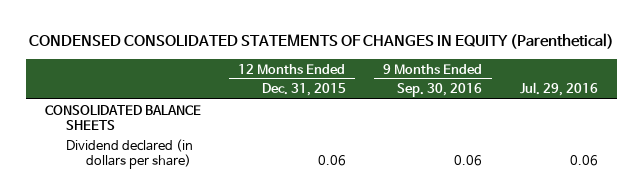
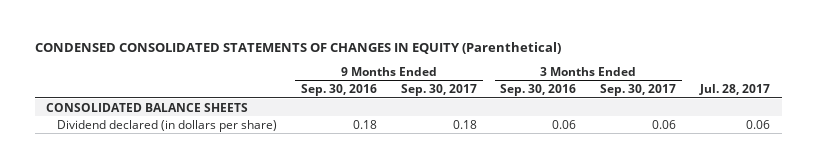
- | 12 Months Ended Dec. 31, 2015 | 9 Months Ended Sep. 30, 2016 | Jul. 29, 2016
+ | 9 Months Ended Sep. 30, 2016 | 9 Months Ended Sep. 30, 2017 | 3 Months Ended Sep. 30, 2016 | 3 Months Ended Sep. 30, 2017 | Jul. 28, 2017
- Dividend declared (in dollars per share) | 0.06 | 0.06 | 0.06
+ Dividend declared (in dollars per share) | 0.18 | 0.18 | 0.06 | 0.06 | 0.06

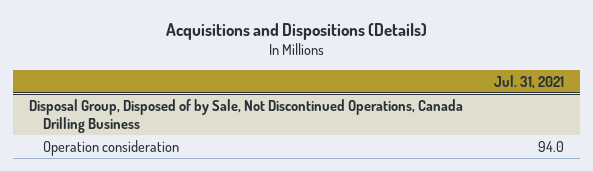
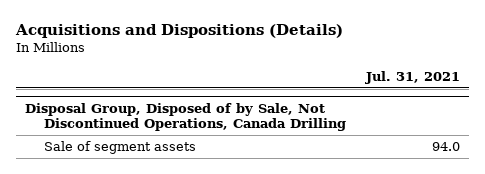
- Disposal Group, Disposed of by Sale, Not Discontinued Operations, Canada Drilling Business
- Operation consideration | 94.0
+ Disposal Group, Disposed of by Sale, Not Discontinued Operations, Canada Drilling
+ Sale of segment assets | 94.0

